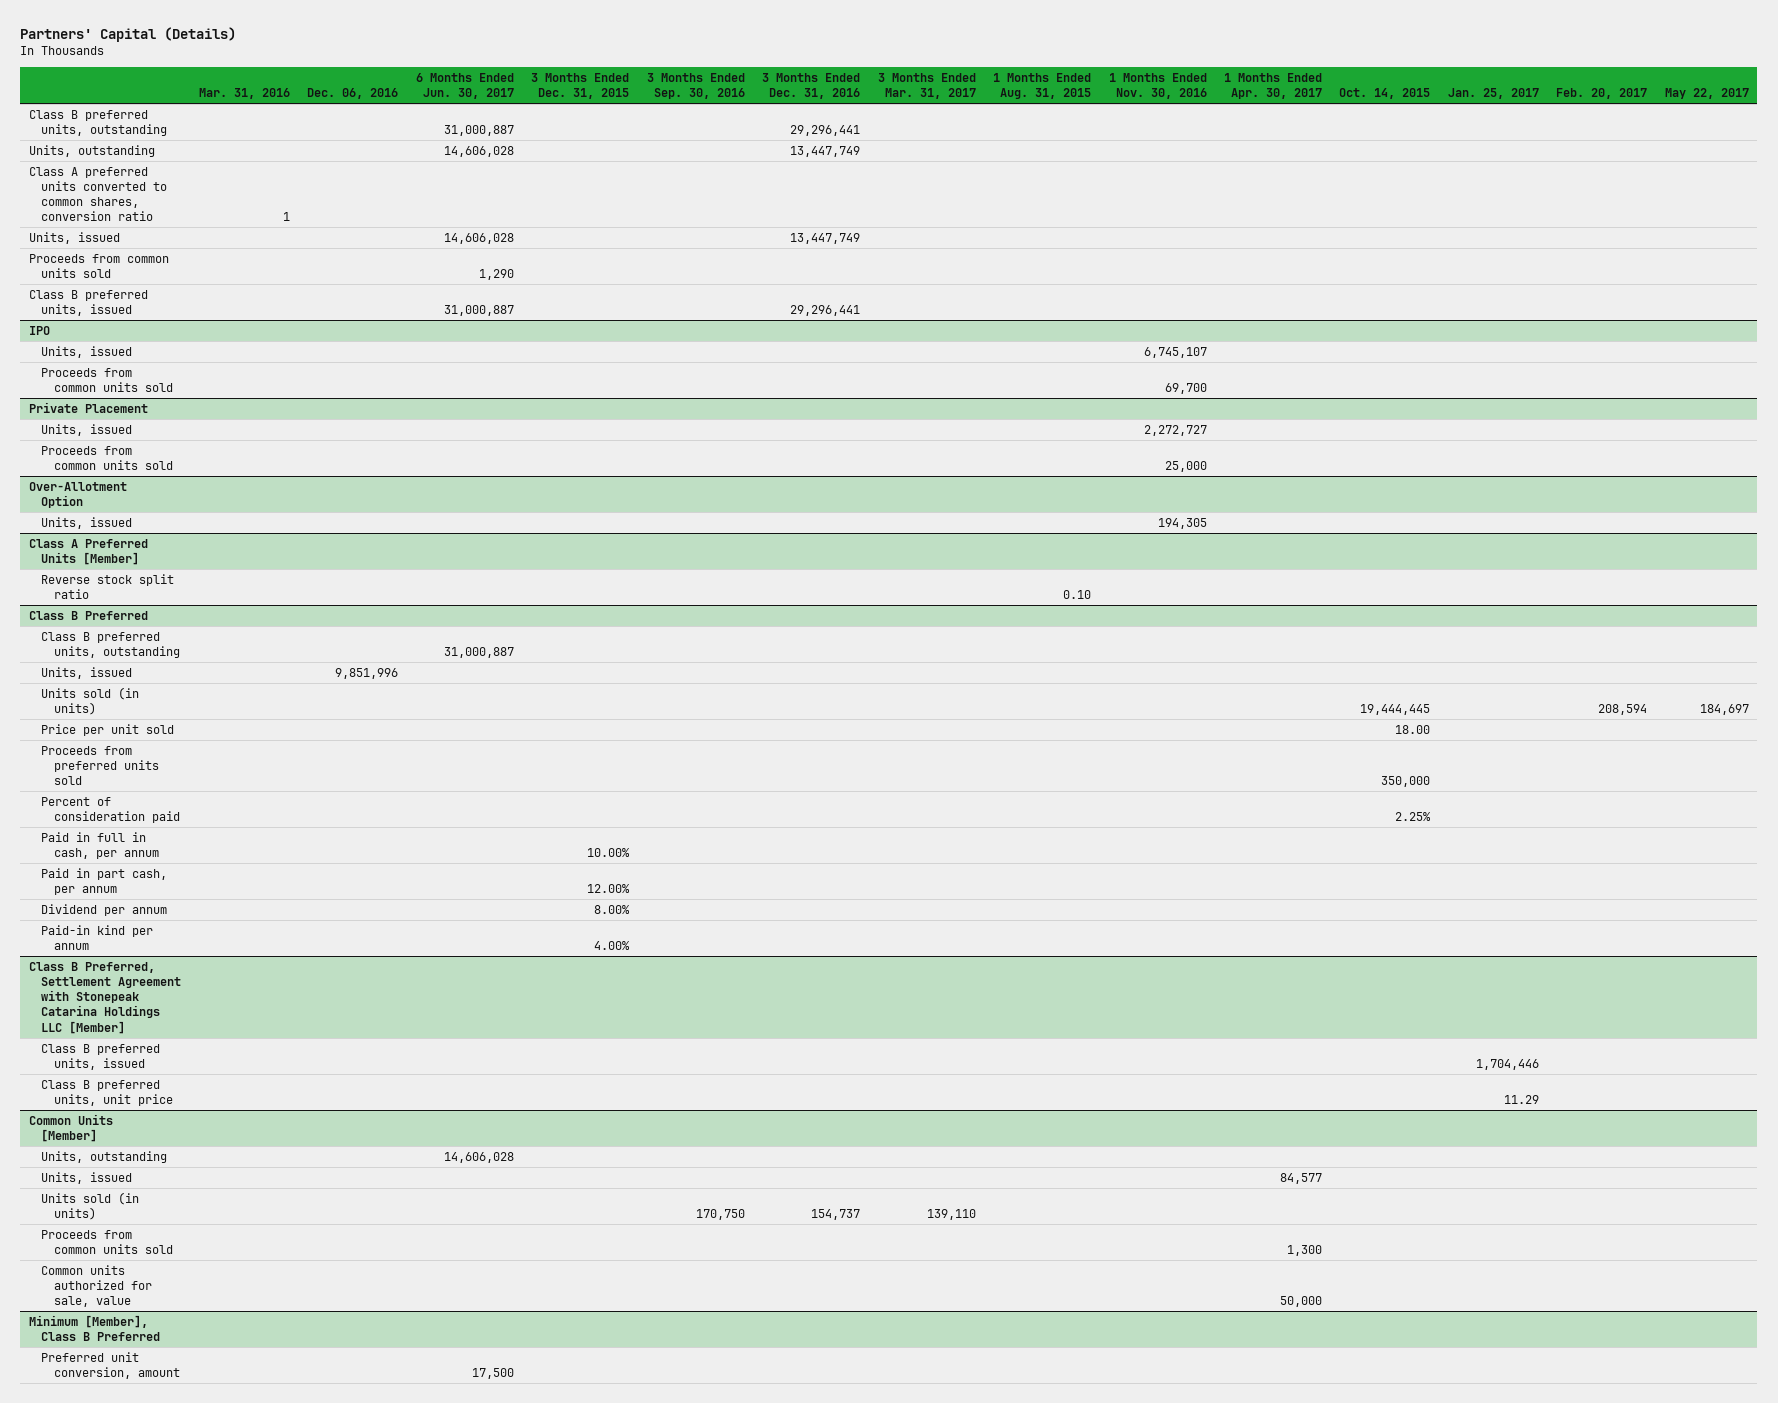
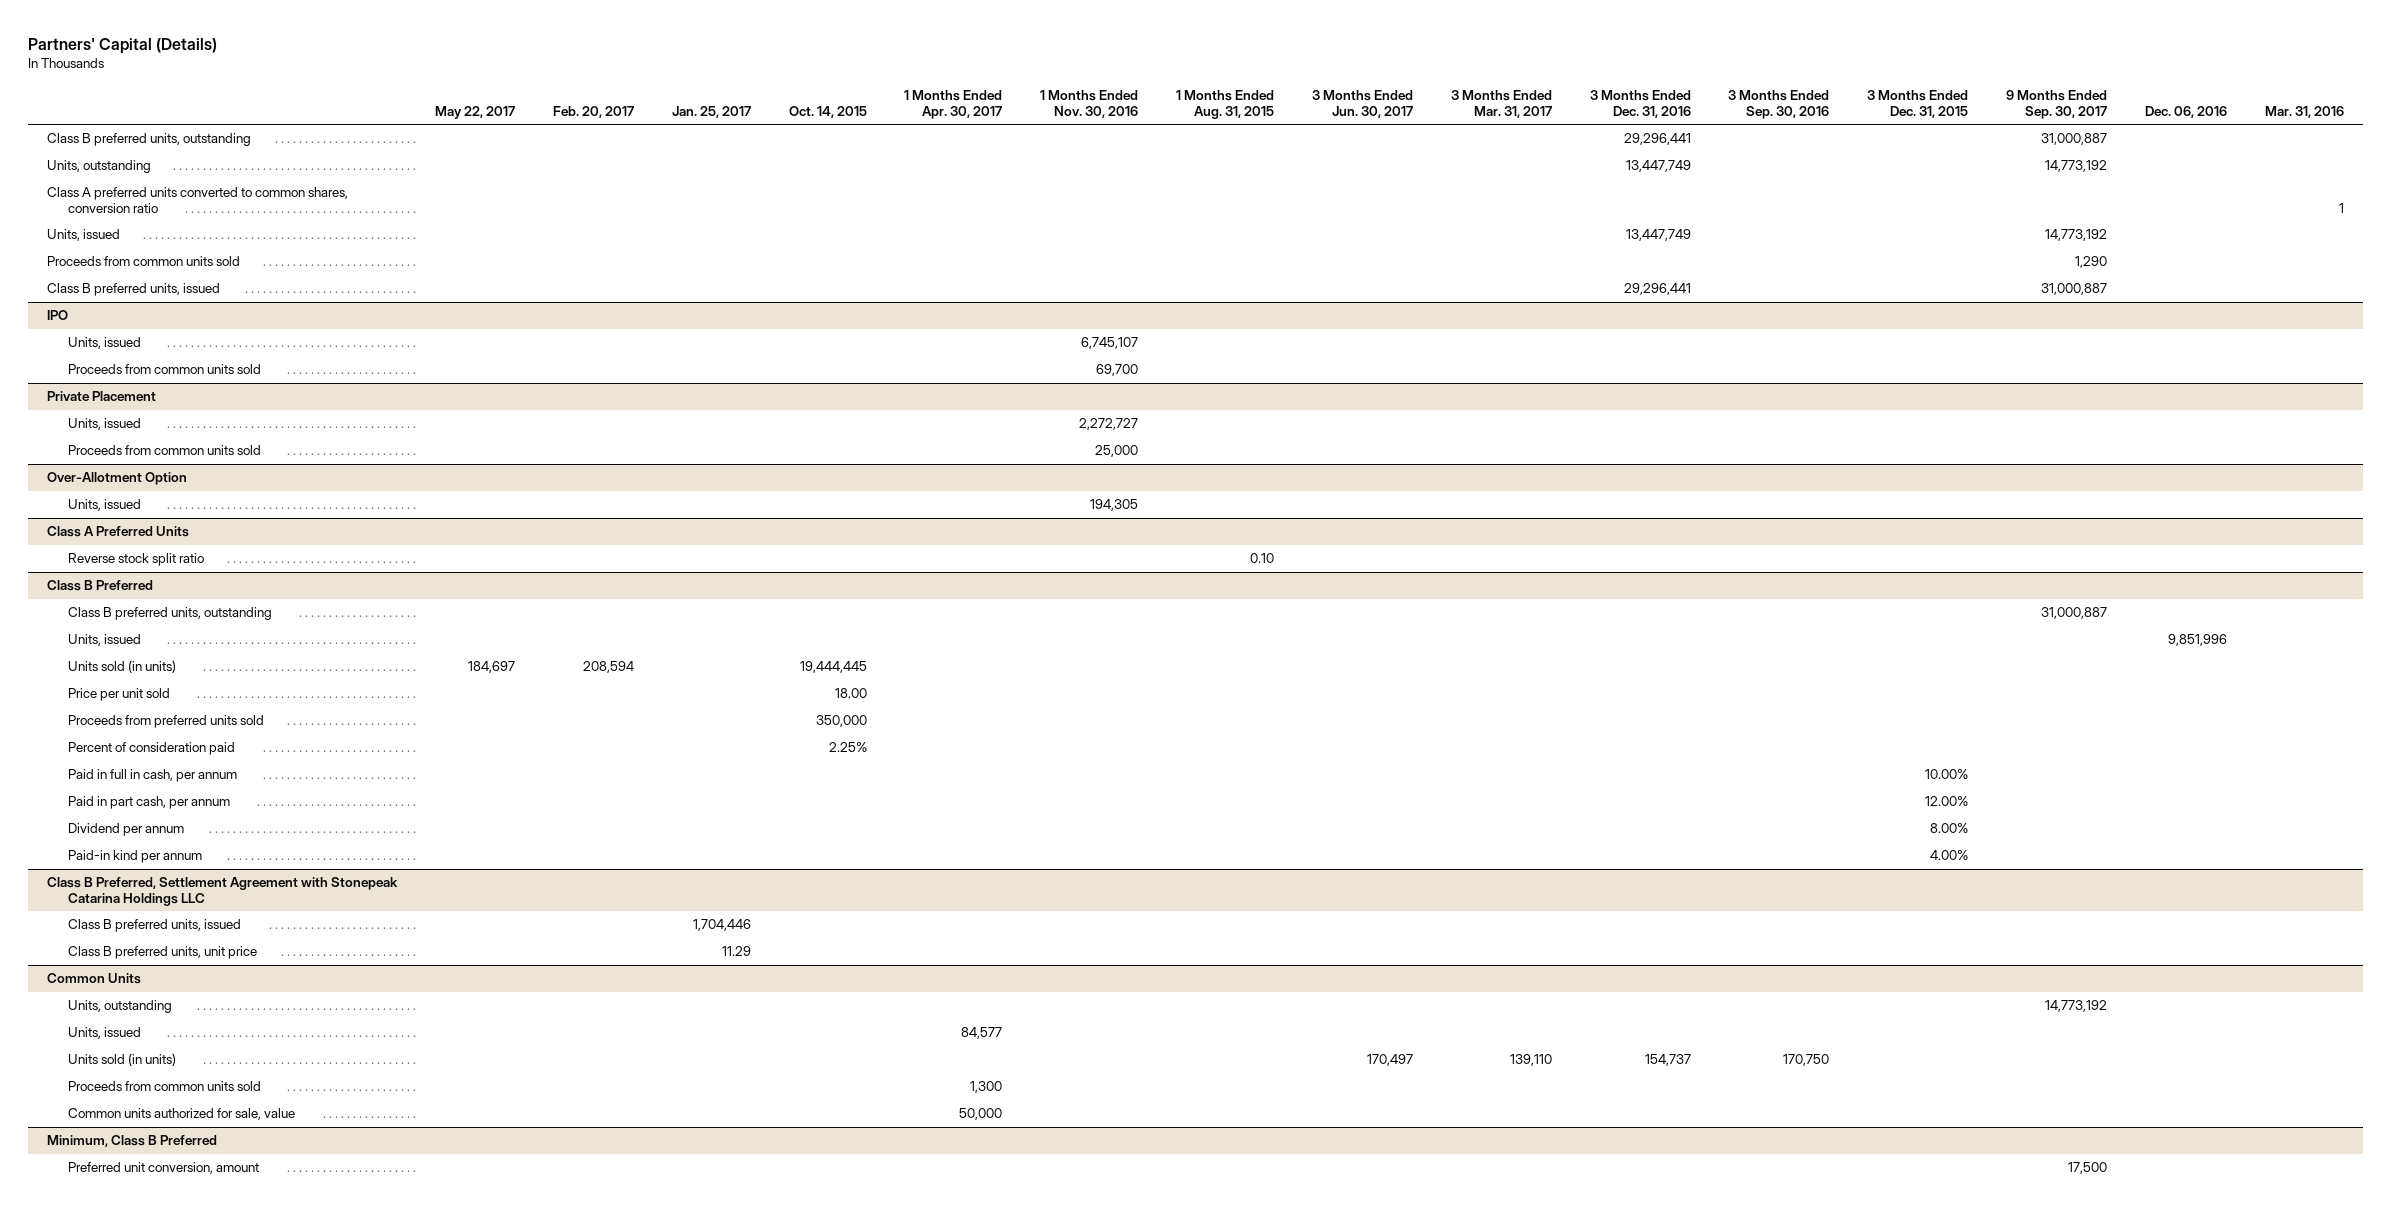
- | Mar. 31, 2016 | Dec. 06, 2016 | 6 Months Ended Jun. 30, 2017 | 3 Months Ended Dec. 31, 2015 | 3 Months Ended Sep. 30, 2016 | 3 Months Ended Dec. 31, 2016 | 3 Months Ended Mar. 31, 2017 | 1 Months Ended Aug. 31, 2015 | 1 Months Ended Nov. 30, 2016 | 1 Months Ended Apr. 30, 2017 | Oct. 14, 2015 | Jan. 25, 2017 | Feb. 20, 2017 | May 22, 2017
+ | May 22, 2017 | Feb. 20, 2017 | Jan. 25, 2017 | Oct. 14, 2015 | 1 Months Ended Apr. 30, 2017 | 1 Months Ended Nov. 30, 2016 | 1 Months Ended Aug. 31, 2015 | 3 Months Ended Jun. 30, 2017 | 3 Months Ended Mar. 31, 2017 | 3 Months Ended Dec. 31, 2016 | 3 Months Ended Sep. 30, 2016 | 3 Months Ended Dec. 31, 2015 | 9 Months Ended Sep. 30, 2017 | Dec. 06, 2016 | Mar. 31, 2016
- Class A Preferred Units [Member]
+ Class A Preferred Units
- Class B Preferred, Settlement Agreement with Stonepeak Catarina Holdings LLC [Member]
+ Class B Preferred, Settlement Agreement with Stonepeak Catarina Holdings LLC
- Common Units [Member]
+ Common Units
- Minimum [Member], Class B Preferred
+ Minimum, Class B Preferred

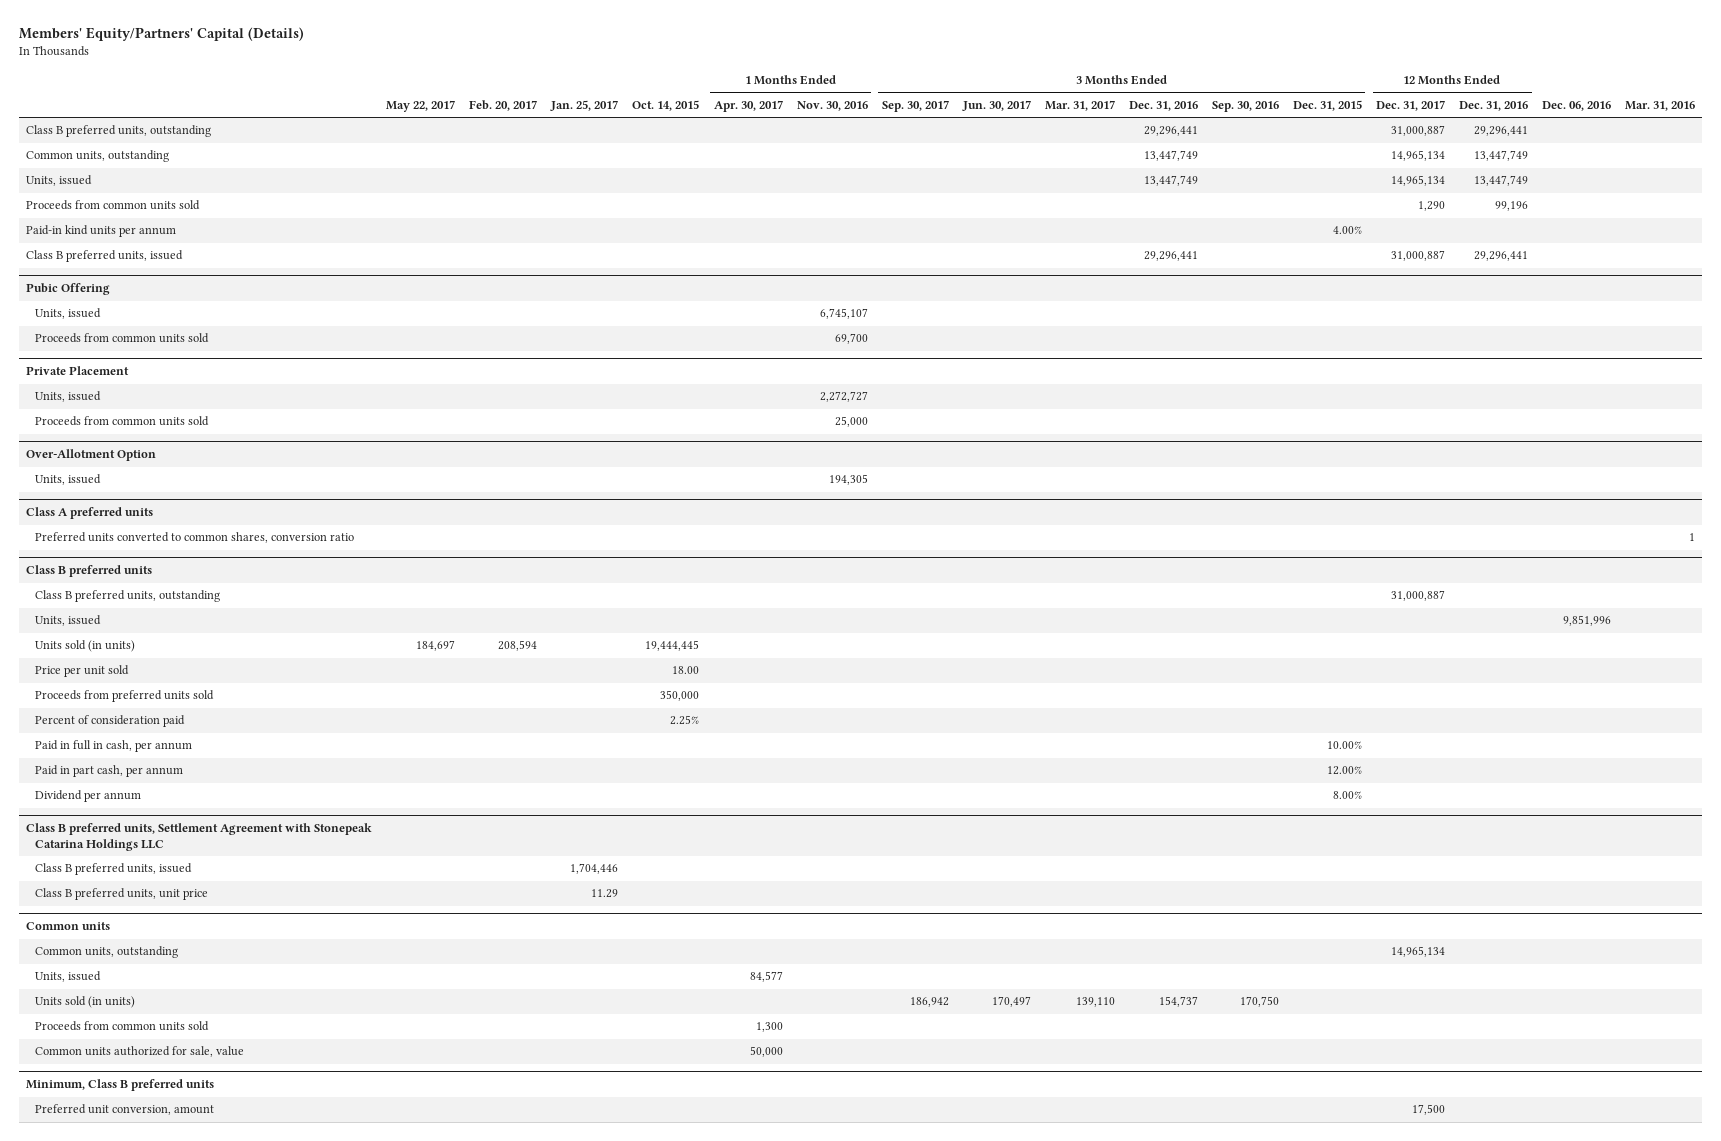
- Partners' Capital (Details)
+ Members' Equity/Partners' Capital (Details)
- | May 22, 2017 | Feb. 20, 2017 | Jan. 25, 2017 | Oct. 14, 2015 | 1 Months Ended Apr. 30, 2017 | 1 Months Ended Nov. 30, 2016 | 1 Months Ended Aug. 31, 2015 | 3 Months Ended Jun. 30, 2017 | 3 Months Ended Mar. 31, 2017 | 3 Months Ended Dec. 31, 2016 | 3 Months Ended Sep. 30, 2016 | 3 Months Ended Dec. 31, 2015 | 9 Months Ended Sep. 30, 2017 | Dec. 06, 2016 | Mar. 31, 2016
+ | May 22, 2017 | Feb. 20, 2017 | Jan. 25, 2017 | Oct. 14, 2015 | 1 Months Ended Apr. 30, 2017 | 1 Months Ended Nov. 30, 2016 | 3 Months Ended Sep. 30, 2017 | 3 Months Ended Jun. 30, 2017 | 3 Months Ended Mar. 31, 2017 | 3 Months Ended Dec. 31, 2016 | 3 Months Ended Sep. 30, 2016 | 3 Months Ended Dec. 31, 2015 | 12 Months Ended Dec. 31, 2017 | 12 Months Ended Dec. 31, 2016 | Dec. 06, 2016 | Mar. 31, 2016
- Units, outstanding | | | | | | | | | | 13,447,749 | | | 14,773,192 | |
- Class A preferred units converted to common shares, conversion ratio | | | | | | | | | | | | | | | 1
+ Common units, outstanding | | | | | | | | | | 13,447,749 | | | 14,965,134 | 13,447,749 | |
+ Paid-in kind units per annum | | | | | | | | | | | | 4.00% | | | |
- IPO
+ Pubic Offering
- Class A Preferred Units
- Reverse stock split ratio | | | | | | | 0.10 | | | | | | | |
- Class B Preferred
+ Class A preferred units
+ Preferred units converted to common shares, conversion ratio | | | | | | | | | | | | | | | | 1
+ Class B preferred units
- Paid-in kind per annum | | | | | | | | | | | | 4.00% | | |
- Class B Preferred, Settlement Agreement with Stonepeak Catarina Holdings LLC
+ Class B preferred units, Settlement Agreement with Stonepeak Catarina Holdings LLC
- Common Units
- Units, outstanding | | | | | | | | | | | | | 14,773,192 | |
+ Common units
+ Common units, outstanding | | | | | | | | | | | | | 14,965,134 | | |
- Minimum, Class B Preferred
+ Minimum, Class B preferred units

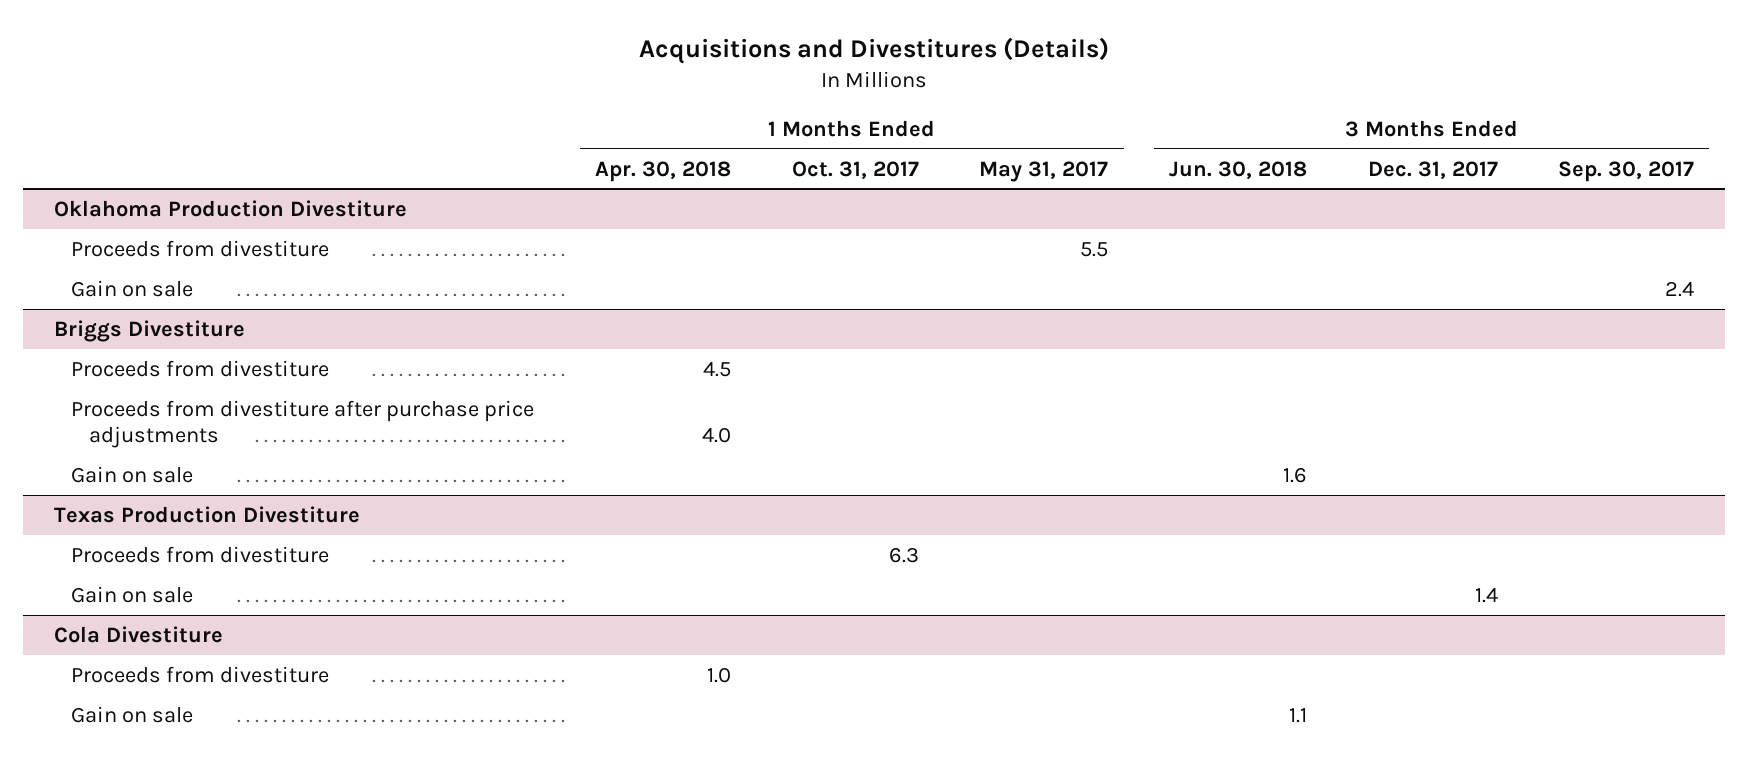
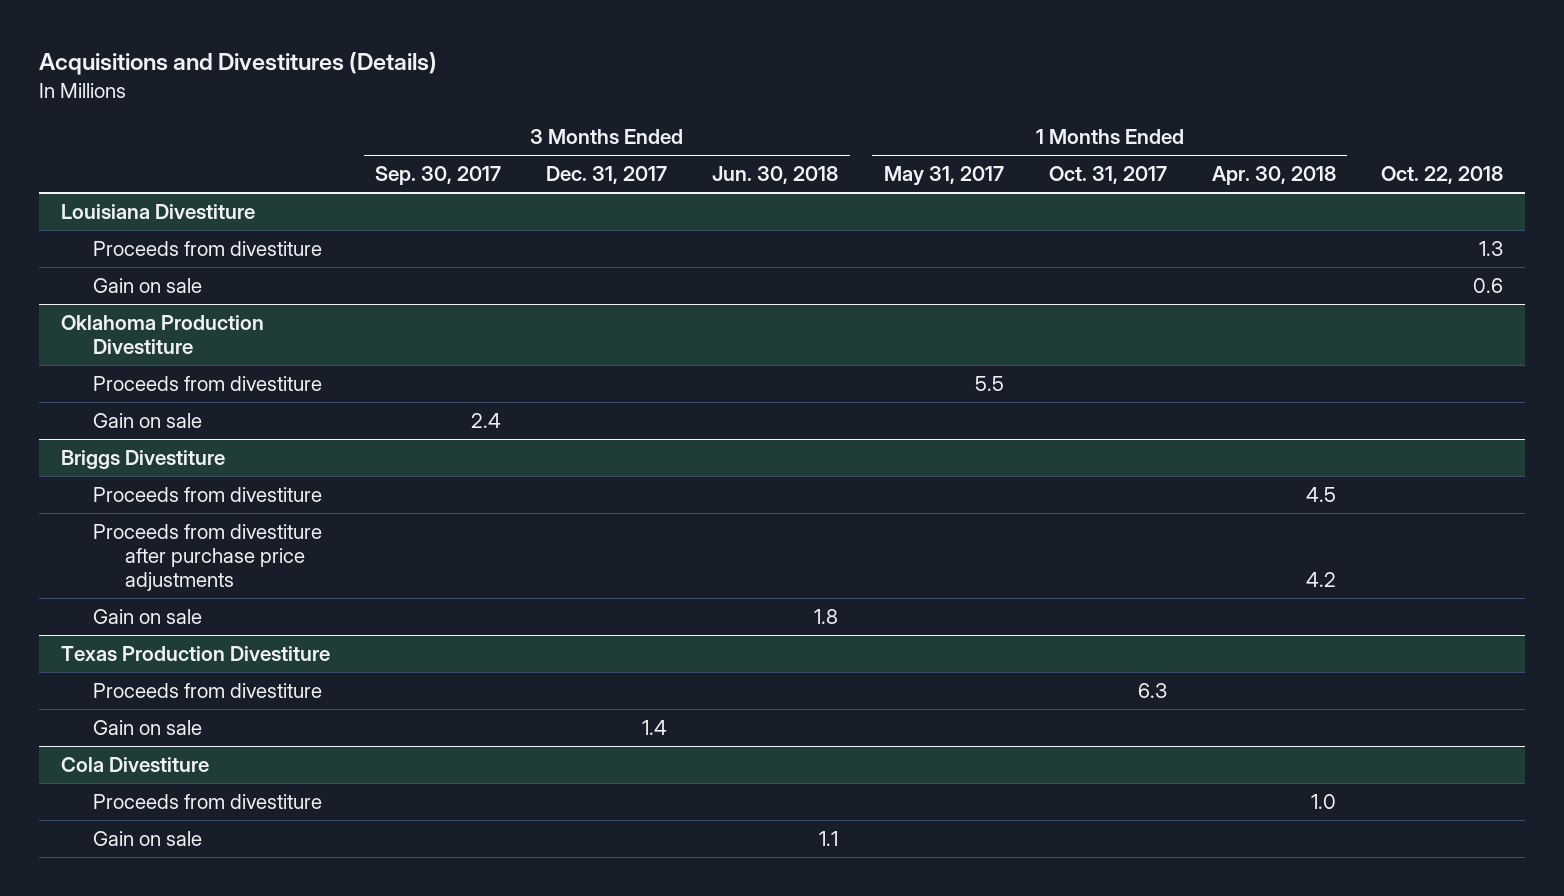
- | 1 Months Ended Apr. 30, 2018 | 1 Months Ended Oct. 31, 2017 | 1 Months Ended May 31, 2017 | 3 Months Ended Jun. 30, 2018 | 3 Months Ended Dec. 31, 2017 | 3 Months Ended Sep. 30, 2017
+ | 3 Months Ended Sep. 30, 2017 | 3 Months Ended Dec. 31, 2017 | 3 Months Ended Jun. 30, 2018 | 1 Months Ended May 31, 2017 | 1 Months Ended Oct. 31, 2017 | 1 Months Ended Apr. 30, 2018 | Oct. 22, 2018
+ Louisiana Divestiture
+ Proceeds from divestiture | | | | | | | 1.3
+ Gain on sale | | | | | | | 0.6
@ Briggs Divestiture
- Proceeds from divestiture after purchase price adjustments | 4.0 | | | | |
- Gain on sale | | | | 1.6 | |
+ Proceeds from divestiture after purchase price adjustments | | | | | | 4.2 |
+ Gain on sale | | | 1.8 | | | |

